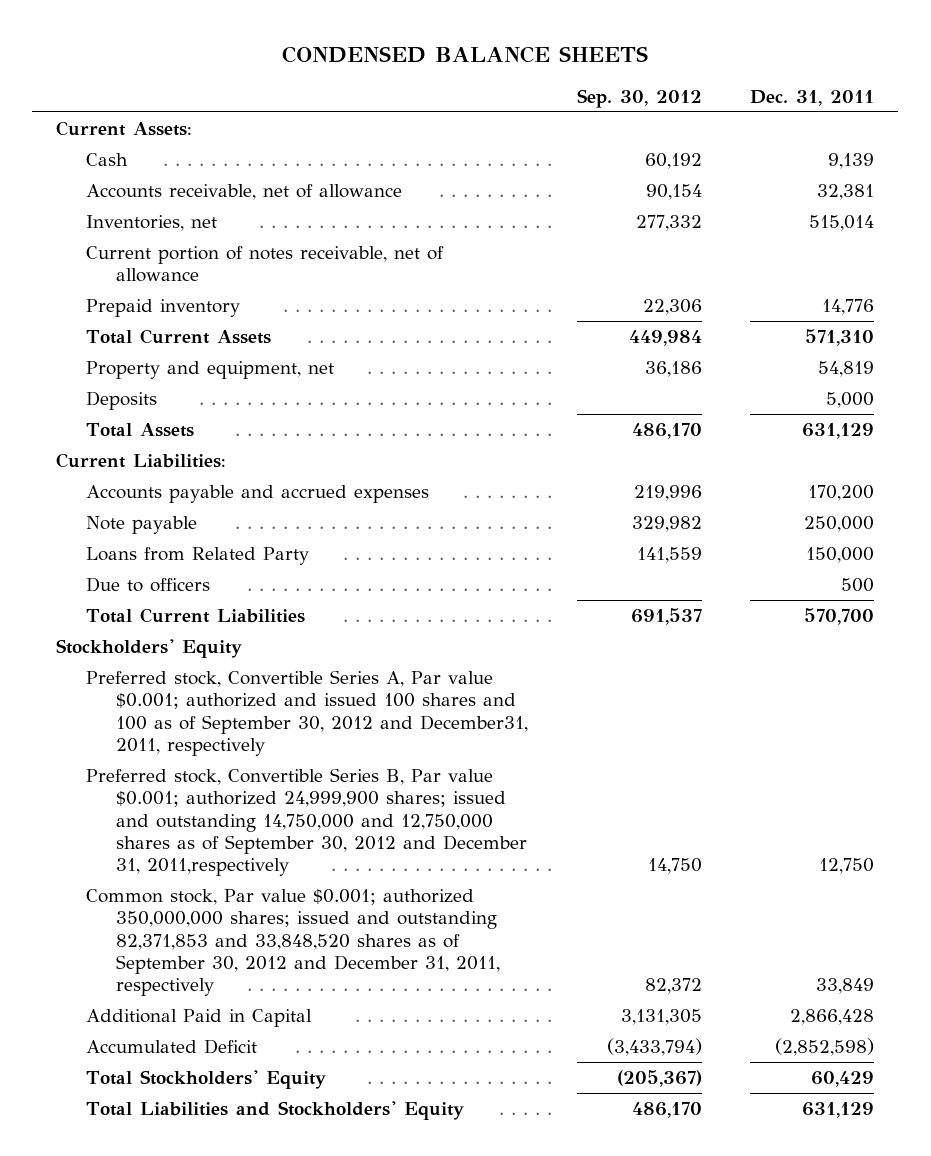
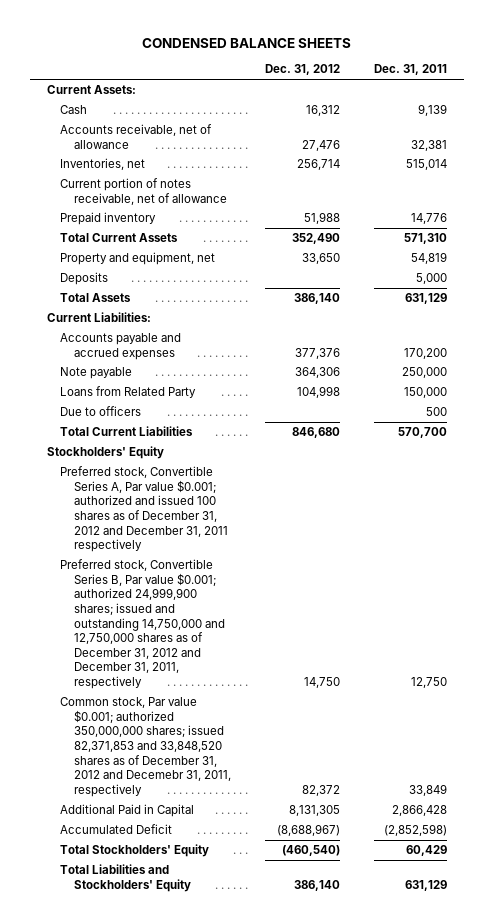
- | Sep. 30, 2012 | Dec. 31, 2011
+ | Dec. 31, 2012 | Dec. 31, 2011
- Preferred stock, Convertible Series A, Par value $0.001; authorized and issued 100 shares and 100 as of September 30, 2012 and December31, 2011, respectively
- Preferred stock, Convertible Series B, Par value $0.001; authorized 24,999,900 shares; issued and outstanding 14,750,000 and 12,750,000 shares as of September 30, 2012 and December 31, 2011,respectively | 14,750 | 12,750
- Common stock, Par value $0.001; authorized 350,000,000 shares; issued and outstanding 82,371,853 and 33,848,520 shares as of September 30, 2012 and December 31, 2011, respectively | 82,372 | 33,849
+ Preferred stock, Convertible Series A, Par value $0.001; authorized and issued 100 shares as of December 31, 2012 and December 31, 2011 respectively
+ Preferred stock, Convertible Series B, Par value $0.001; authorized 24,999,900 shares; issued and outstanding 14,750,000 and 12,750,000 shares as of December 31, 2012 and December 31, 2011, respectively | 14,750 | 12,750
+ Common stock, Par value $0.001; authorized 350,000,000 shares; issued 82,371,853 and 33,848,520 shares as of December 31, 2012 and Decemebr 31, 2011, respectively | 82,372 | 33,849

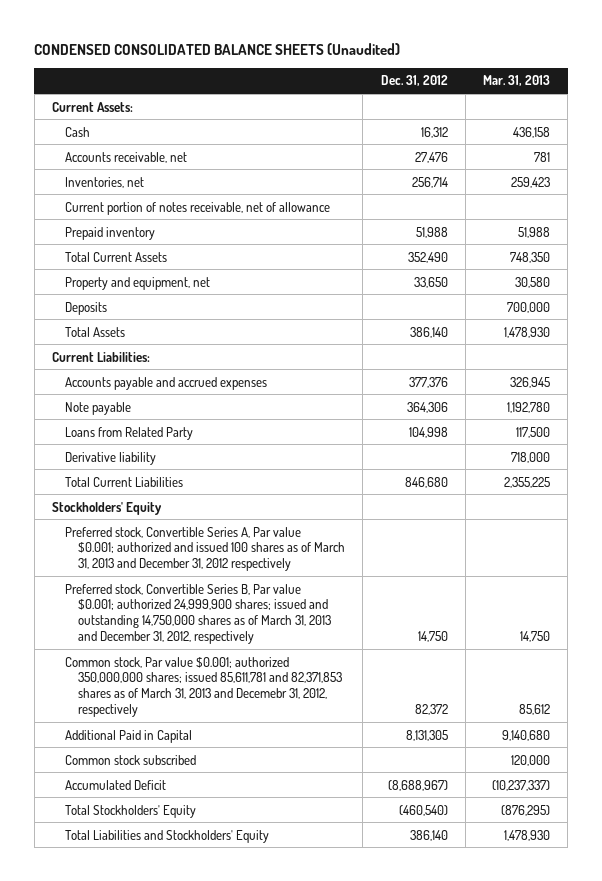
- CONDENSED BALANCE SHEETS
+ CONDENSED CONSOLIDATED BALANCE SHEETS (Unaudited)
- | Dec. 31, 2012 | Dec. 31, 2011
+ | Dec. 31, 2012 | Mar. 31, 2013
- Accounts receivable, net of allowance | 27,476 | 32,381
+ Accounts receivable, net | 27,476 | 781
- Due to officers | | 500
+ Derivative liability | | 718,000
- Preferred stock, Convertible Series A, Par value $0.001; authorized and issued 100 shares as of December 31, 2012 and December 31, 2011 respectively
- Preferred stock, Convertible Series B, Par value $0.001; authorized 24,999,900 shares; issued and outstanding 14,750,000 and 12,750,000 shares as of December 31, 2012 and December 31, 2011, respectively | 14,750 | 12,750
- Common stock, Par value $0.001; authorized 350,000,000 shares; issued 82,371,853 and 33,848,520 shares as of December 31, 2012 and Decemebr 31, 2011, respectively | 82,372 | 33,849
+ Preferred stock, Convertible Series A, Par value $0.001; authorized and issued 100 shares as of March 31, 2013 and December 31, 2012 respectively
+ Preferred stock, Convertible Series B, Par value $0.001; authorized 24,999,900 shares; issued and outstanding 14,750,000 shares as of March 31, 2013 and December 31, 2012, respectively | 14,750 | 14,750
+ Common stock, Par value $0.001; authorized 350,000,000 shares; issued 85,611,781 and 82,371,853 shares as of March 31, 2013 and Decemebr 31, 2012, respectively | 82,372 | 85,612
+ Common stock subscribed | | 120,000

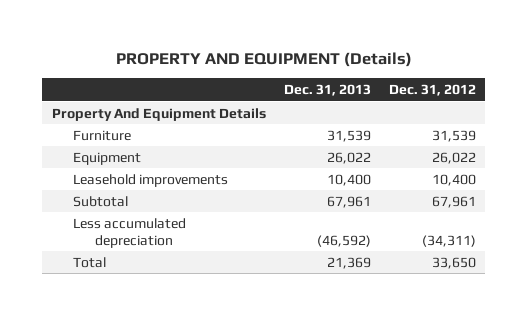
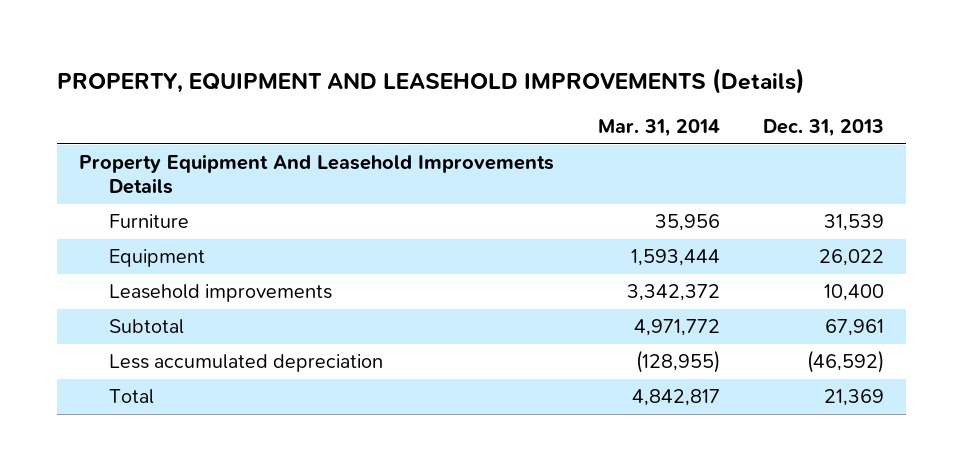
- PROPERTY AND EQUIPMENT (Details)
+ PROPERTY, EQUIPMENT AND LEASEHOLD IMPROVEMENTS (Details)
- | Dec. 31, 2013 | Dec. 31, 2012
+ | Mar. 31, 2014 | Dec. 31, 2013
- Property And Equipment Details
+ Property Equipment And Leasehold Improvements Details

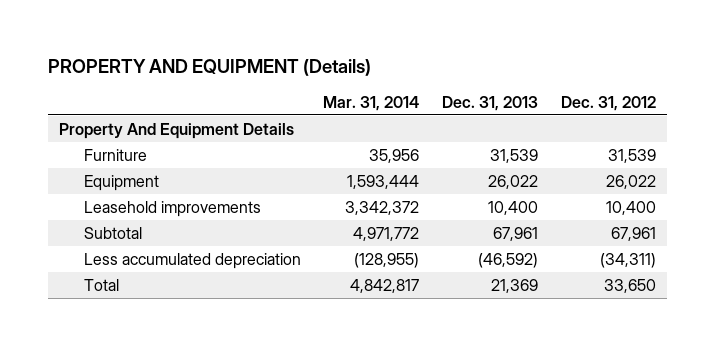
- PROPERTY, EQUIPMENT AND LEASEHOLD IMPROVEMENTS (Details)
+ PROPERTY AND EQUIPMENT (Details)
- | Mar. 31, 2014 | Dec. 31, 2013
+ | Mar. 31, 2014 | Dec. 31, 2013 | Dec. 31, 2012
- Property Equipment And Leasehold Improvements Details
+ Property And Equipment Details

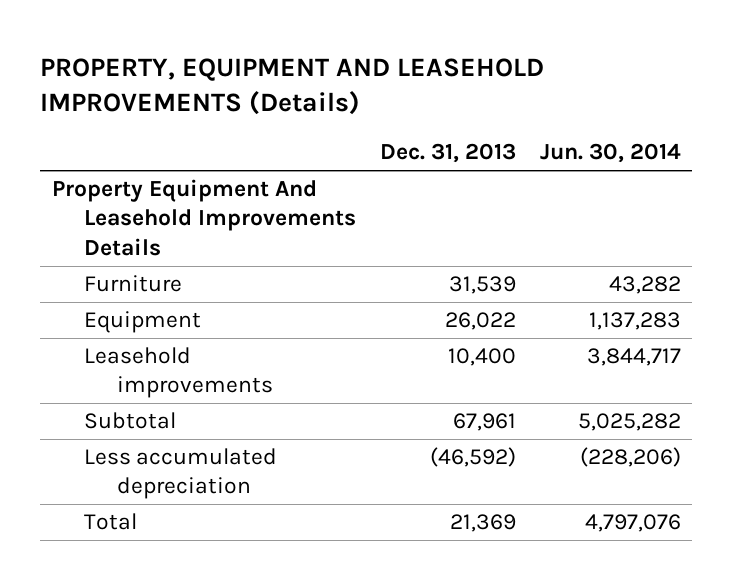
- PROPERTY AND EQUIPMENT (Details)
+ PROPERTY, EQUIPMENT AND LEASEHOLD IMPROVEMENTS (Details)
- | Mar. 31, 2014 | Dec. 31, 2013 | Dec. 31, 2012
+ | Dec. 31, 2013 | Jun. 30, 2014
- Property And Equipment Details
+ Property Equipment And Leasehold Improvements Details

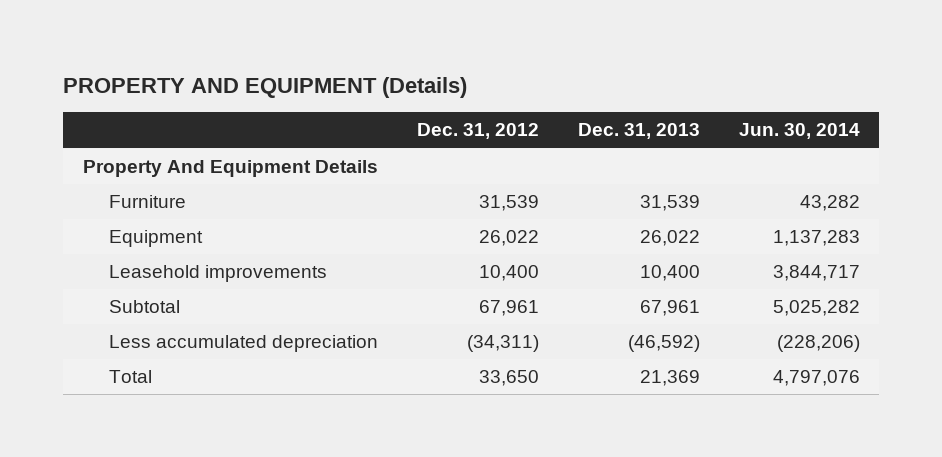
- PROPERTY, EQUIPMENT AND LEASEHOLD IMPROVEMENTS (Details)
+ PROPERTY AND EQUIPMENT (Details)
- | Dec. 31, 2013 | Jun. 30, 2014
+ | Dec. 31, 2012 | Dec. 31, 2013 | Jun. 30, 2014
- Property Equipment And Leasehold Improvements Details
+ Property And Equipment Details

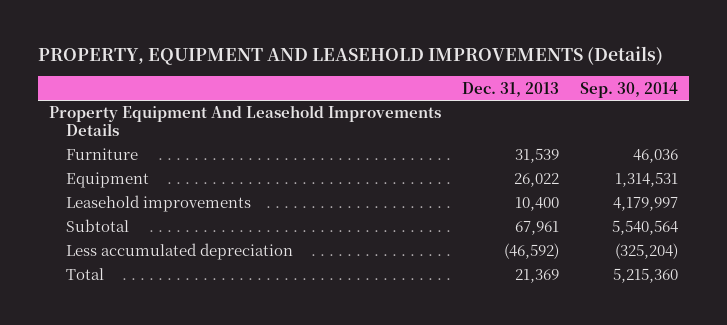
- PROPERTY AND EQUIPMENT (Details)
+ PROPERTY, EQUIPMENT AND LEASEHOLD IMPROVEMENTS (Details)
- | Dec. 31, 2012 | Dec. 31, 2013 | Jun. 30, 2014
+ | Dec. 31, 2013 | Sep. 30, 2014
- Property And Equipment Details
+ Property Equipment And Leasehold Improvements Details

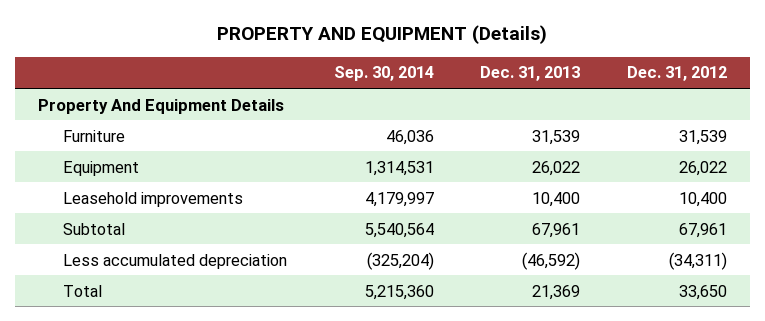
- PROPERTY, EQUIPMENT AND LEASEHOLD IMPROVEMENTS (Details)
+ PROPERTY AND EQUIPMENT (Details)
- | Dec. 31, 2013 | Sep. 30, 2014
+ | Sep. 30, 2014 | Dec. 31, 2013 | Dec. 31, 2012
- Property Equipment And Leasehold Improvements Details
+ Property And Equipment Details

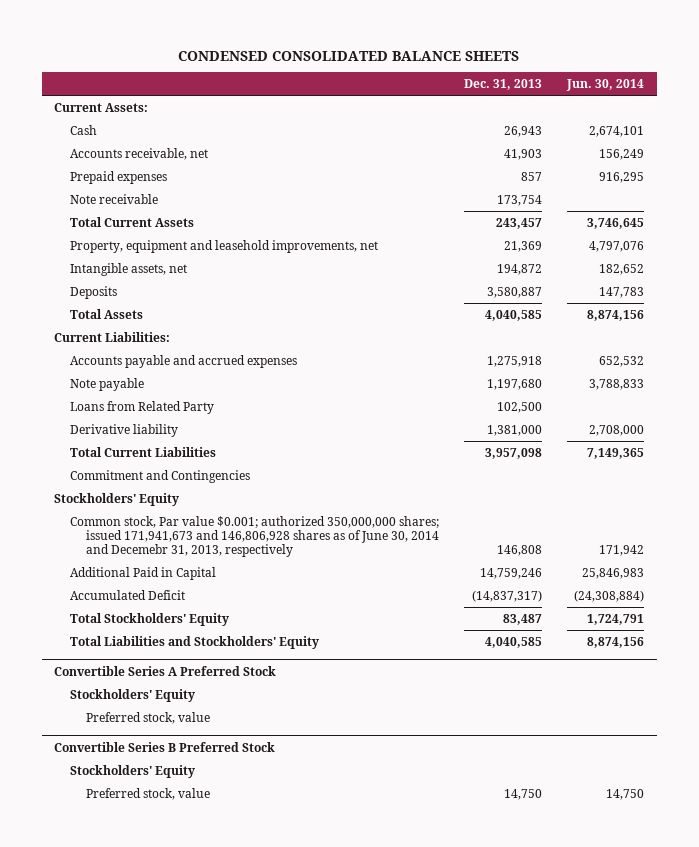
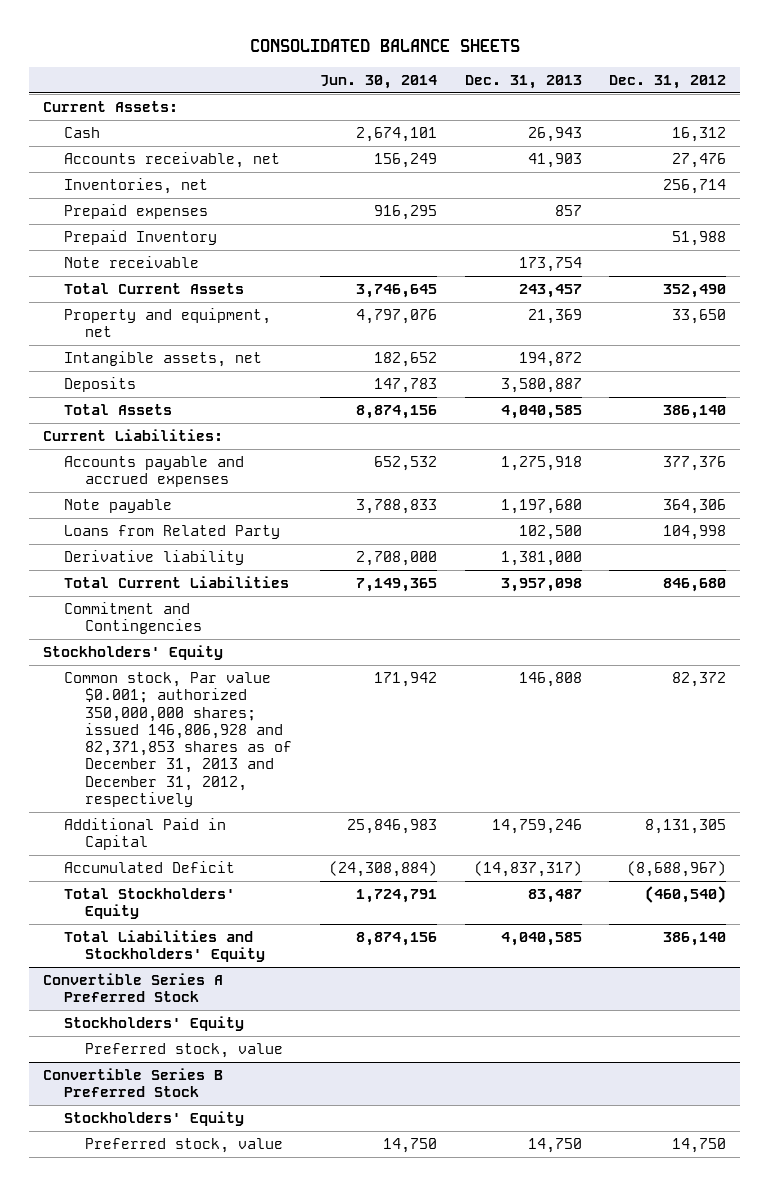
- CONDENSED CONSOLIDATED BALANCE SHEETS
+ CONSOLIDATED BALANCE SHEETS
- | Dec. 31, 2013 | Jun. 30, 2014
+ | Jun. 30, 2014 | Dec. 31, 2013 | Dec. 31, 2012
+ Inventories, net | | | 256,714
+ Prepaid Inventory | | | 51,988
- Property, equipment and leasehold improvements, net | 21,369 | 4,797,076
+ Property and equipment, net | 4,797,076 | 21,369 | 33,650
- Common stock, Par value $0.001; authorized 350,000,000 shares; issued 171,941,673 and 146,806,928 shares as of June 30, 2014 and Decemebr 31, 2013, respectively | 146,808 | 171,942
+ Common stock, Par value $0.001; authorized 350,000,000 shares; issued 146,806,928 and 82,371,853 shares as of December 31, 2013 and December 31, 2012, respectively | 171,942 | 146,808 | 82,372

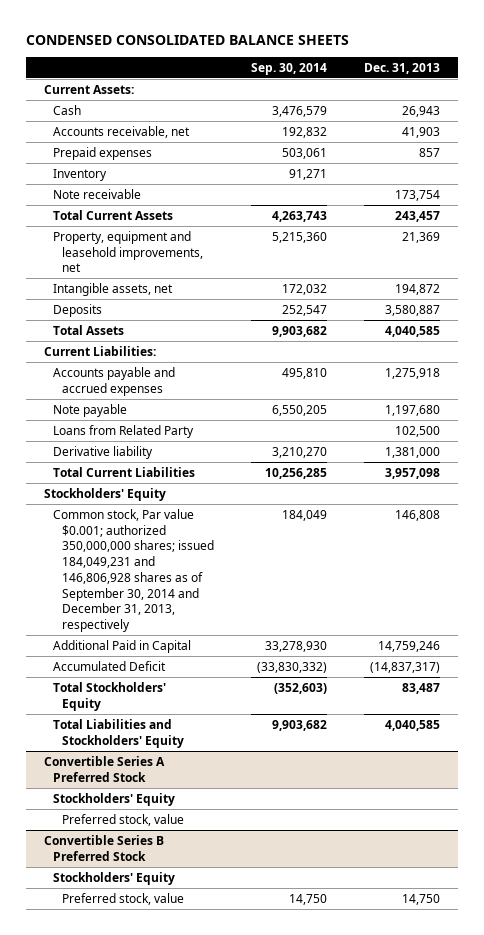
- CONSOLIDATED BALANCE SHEETS
+ CONDENSED CONSOLIDATED BALANCE SHEETS
- | Jun. 30, 2014 | Dec. 31, 2013 | Dec. 31, 2012
+ | Sep. 30, 2014 | Dec. 31, 2013
- Inventories, net | | | 256,714
- Prepaid Inventory | | | 51,988
+ Inventory | 91,271 |
- Property and equipment, net | 4,797,076 | 21,369 | 33,650
+ Property, equipment and leasehold improvements, net | 5,215,360 | 21,369
- Commitment and Contingencies
- Common stock, Par value $0.001; authorized 350,000,000 shares; issued 146,806,928 and 82,371,853 shares as of December 31, 2013 and December 31, 2012, respectively | 171,942 | 146,808 | 82,372
+ Common stock, Par value $0.001; authorized 350,000,000 shares; issued 184,049,231 and 146,806,928 shares as of September 30, 2014 and December 31, 2013, respectively | 184,049 | 146,808

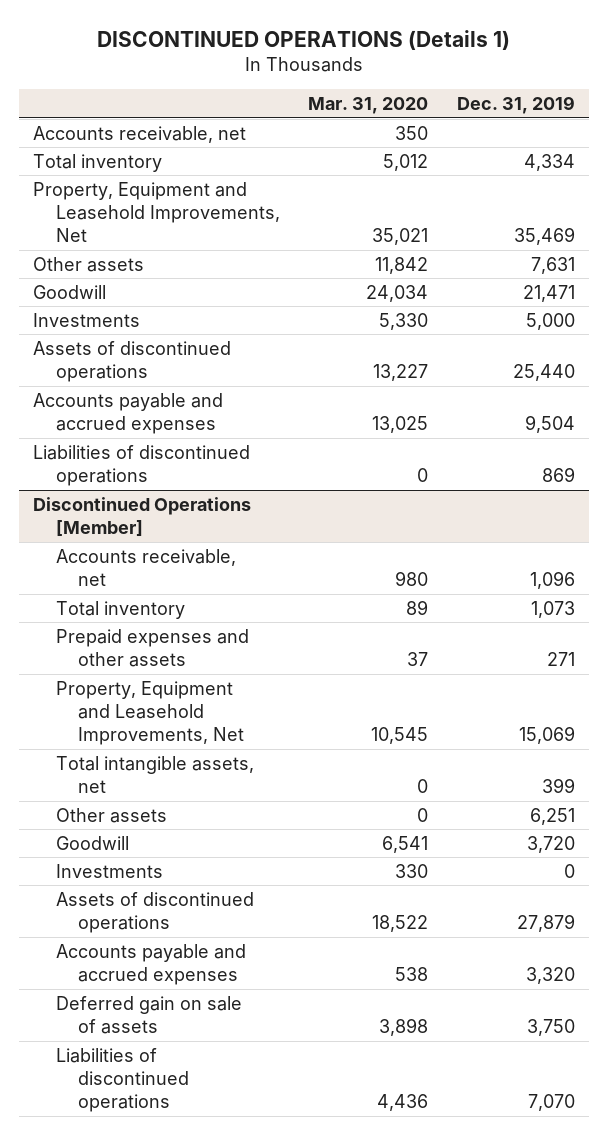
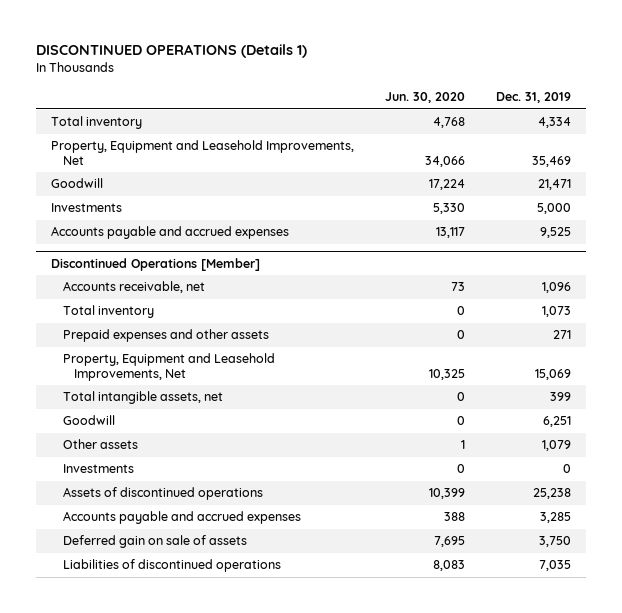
- | Mar. 31, 2020 | Dec. 31, 2019
+ | Jun. 30, 2020 | Dec. 31, 2019
- Accounts receivable, net | 350 |
- Other assets | 11,842 | 7,631
- Assets of discontinued operations | 13,227 | 25,440
- Accounts payable and accrued expenses | 13,025 | 9,504
- Liabilities of discontinued operations | 0 | 869
+ Accounts payable and accrued expenses | 13,117 | 9,525
@ Discontinued Operations [Member]
- Other assets | 0 | 6,251
- Goodwill | 6,541 | 3,720
+ Goodwill | 0 | 6,251
+ Other assets | 1 | 1,079
- Assets of discontinued operations | 18,522 | 27,879
- Accounts payable and accrued expenses | 538 | 3,320
+ Assets of discontinued operations | 10,399 | 25,238
+ Accounts payable and accrued expenses | 388 | 3,285
- Liabilities of discontinued operations | 4,436 | 7,070
+ Liabilities of discontinued operations | 8,083 | 7,035

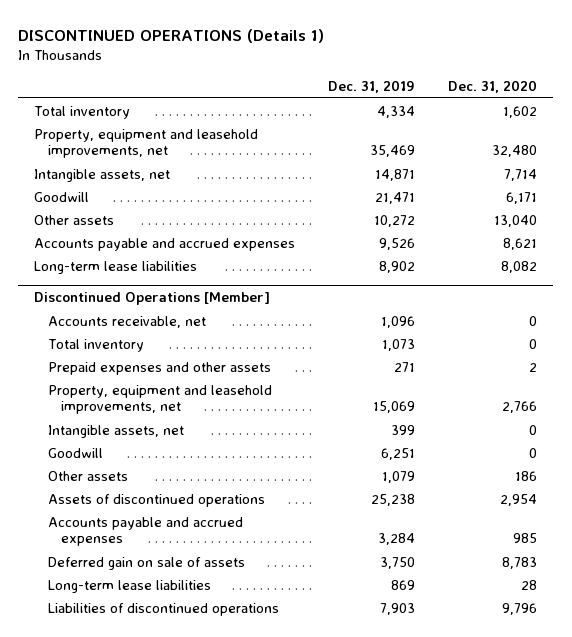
- | Jun. 30, 2020 | Dec. 31, 2019
+ | Dec. 31, 2019 | Dec. 31, 2020
- Property, Equipment and Leasehold Improvements, Net | 34,066 | 35,469
+ Property, equipment and leasehold improvements, net | 35,469 | 32,480
+ Intangible assets, net | 14,871 | 7,714
- Investments | 5,330 | 5,000
- Accounts payable and accrued expenses | 13,117 | 9,525
+ Other assets | 10,272 | 13,040
+ Accounts payable and accrued expenses | 9,526 | 8,621
+ Long-term lease liabilities | 8,902 | 8,082
@ Discontinued Operations [Member]
- Property, Equipment and Leasehold Improvements, Net | 10,325 | 15,069
- Total intangible assets, net | 0 | 399
+ Property, equipment and leasehold improvements, net | 15,069 | 2,766
+ Intangible assets, net | 399 | 0
- Investments | 0 | 0
- Accounts payable and accrued expenses | 388 | 3,285
+ Accounts payable and accrued expenses | 3,284 | 985
- Liabilities of discontinued operations | 8,083 | 7,035
+ Long-term lease liabilities | 869 | 28
+ Liabilities of discontinued operations | 7,903 | 9,796

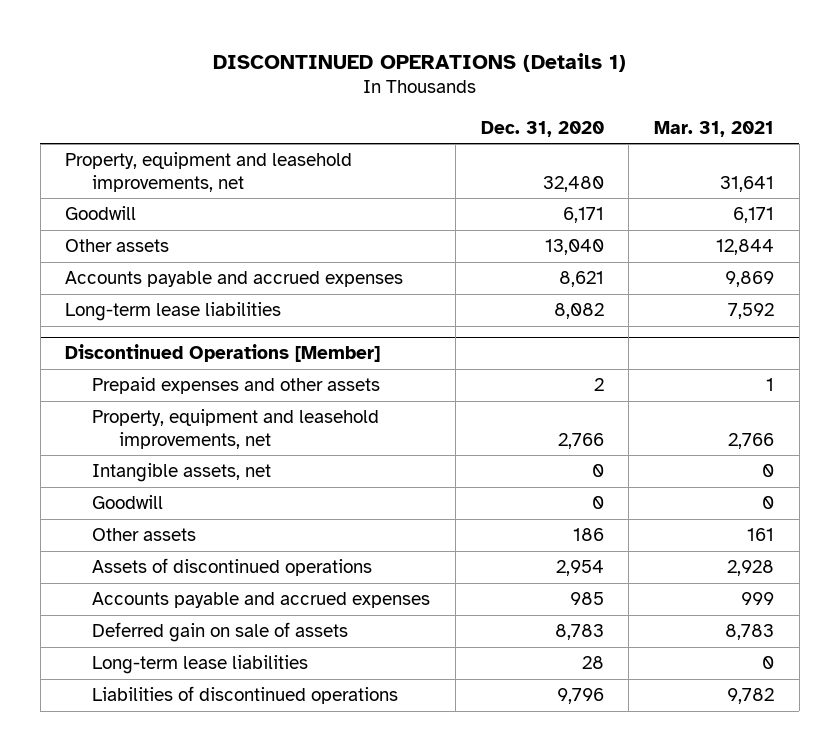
- | Dec. 31, 2019 | Dec. 31, 2020
+ | Dec. 31, 2020 | Mar. 31, 2021
- Total inventory | 4,334 | 1,602
- Intangible assets, net | 14,871 | 7,714
@ Discontinued Operations [Member]
- Accounts receivable, net | 1,096 | 0
- Total inventory | 1,073 | 0

